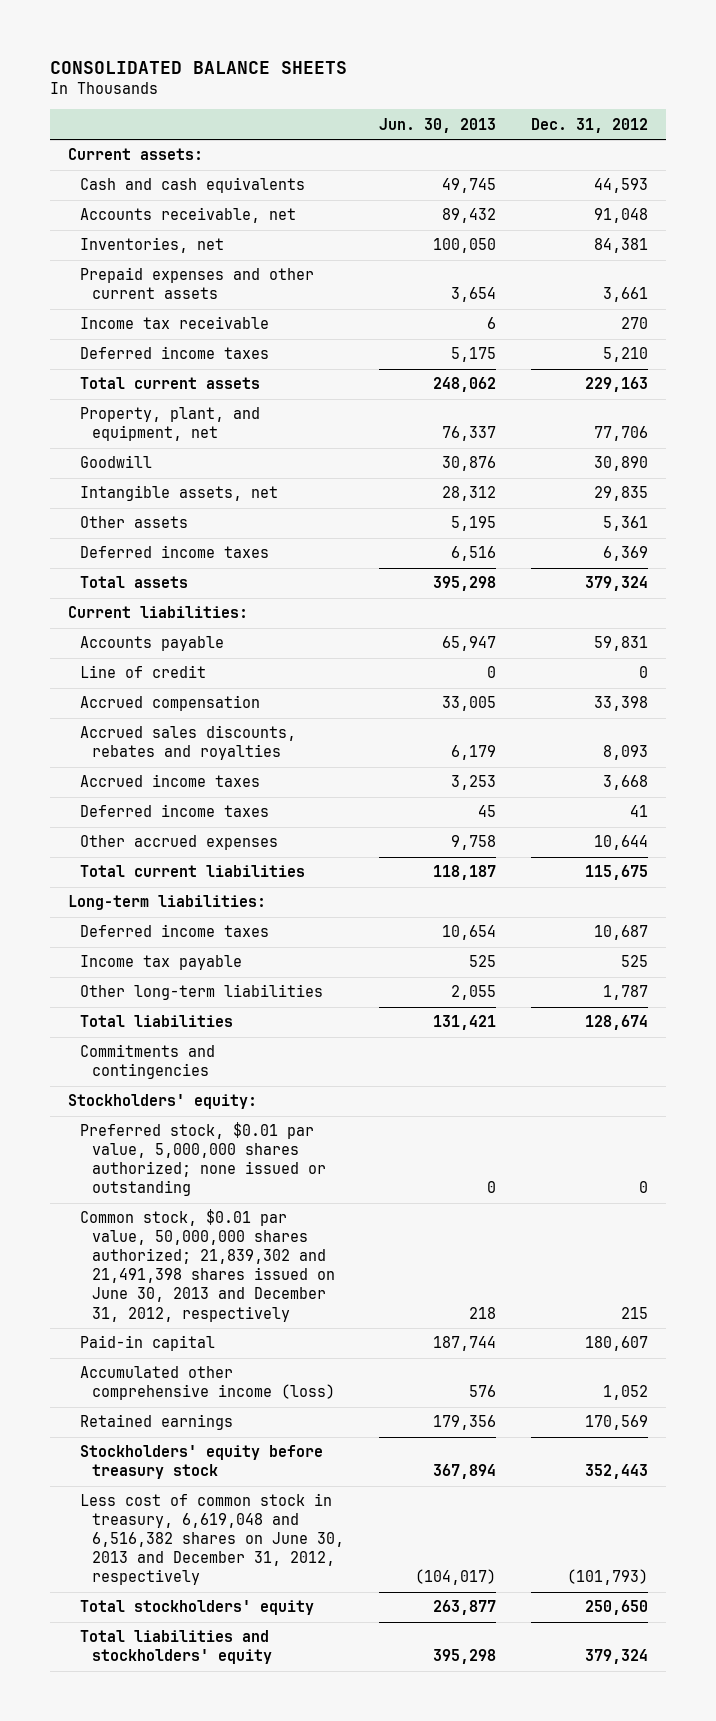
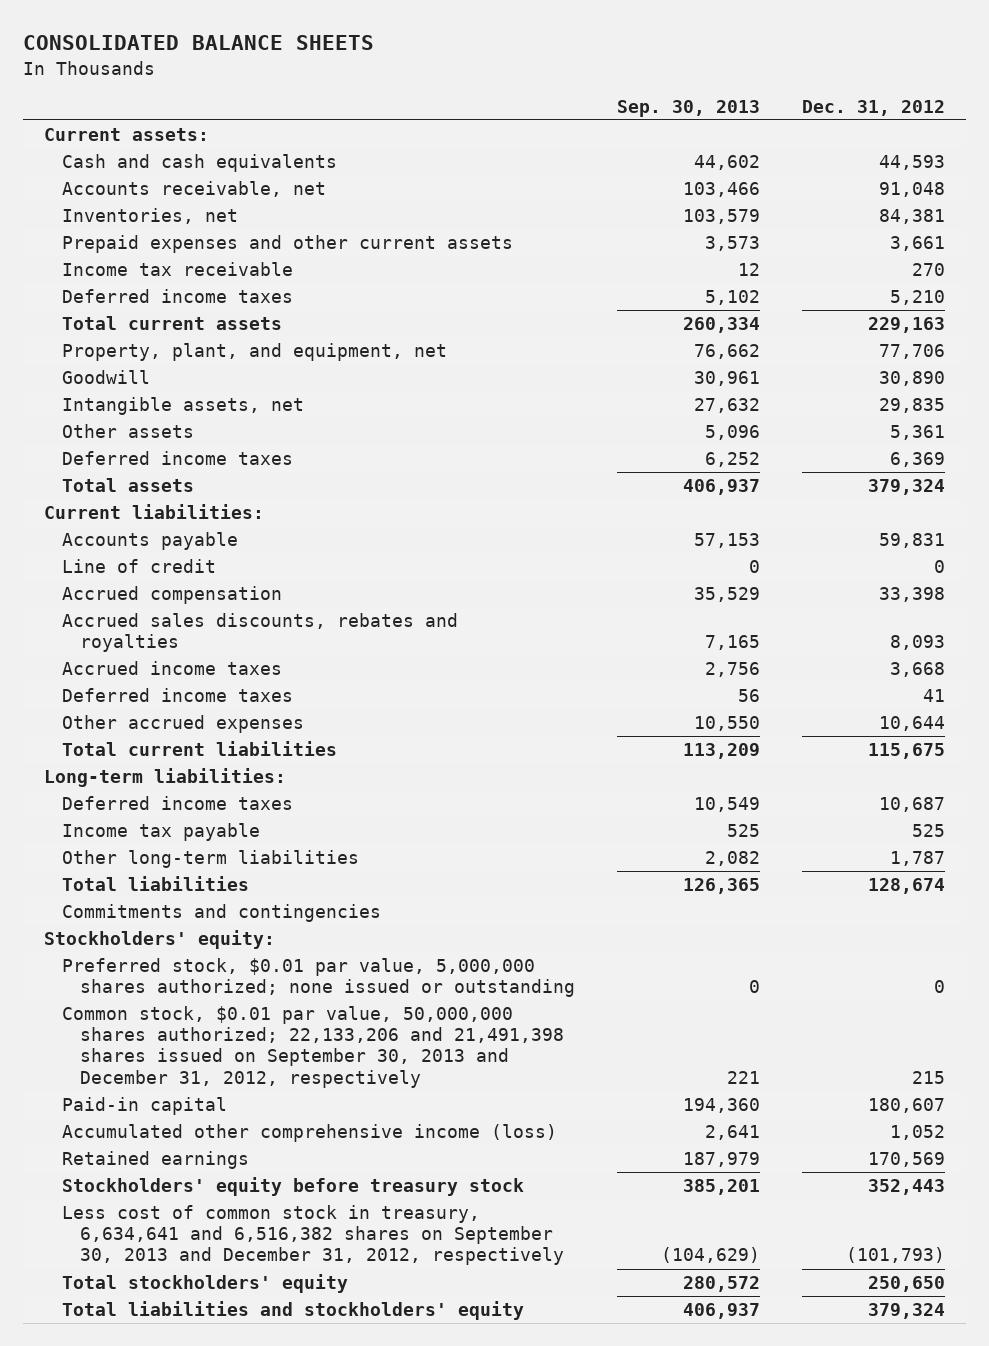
- | Jun. 30, 2013 | Dec. 31, 2012
+ | Sep. 30, 2013 | Dec. 31, 2012
- Common stock, $0.01 par value, 50,000,000 shares authorized; 21,839,302 and 21,491,398 shares issued on June 30, 2013 and December 31, 2012, respectively | 218 | 215
+ Common stock, $0.01 par value, 50,000,000 shares authorized; 22,133,206 and 21,491,398 shares issued on September 30, 2013 and December 31, 2012, respectively | 221 | 215
- Less cost of common stock in treasury, 6,619,048 and 6,516,382 shares on June 30, 2013 and December 31, 2012, respectively | (104,017) | (101,793)
+ Less cost of common stock in treasury, 6,634,641 and 6,516,382 shares on September 30, 2013 and December 31, 2012, respectively | (104,629) | (101,793)

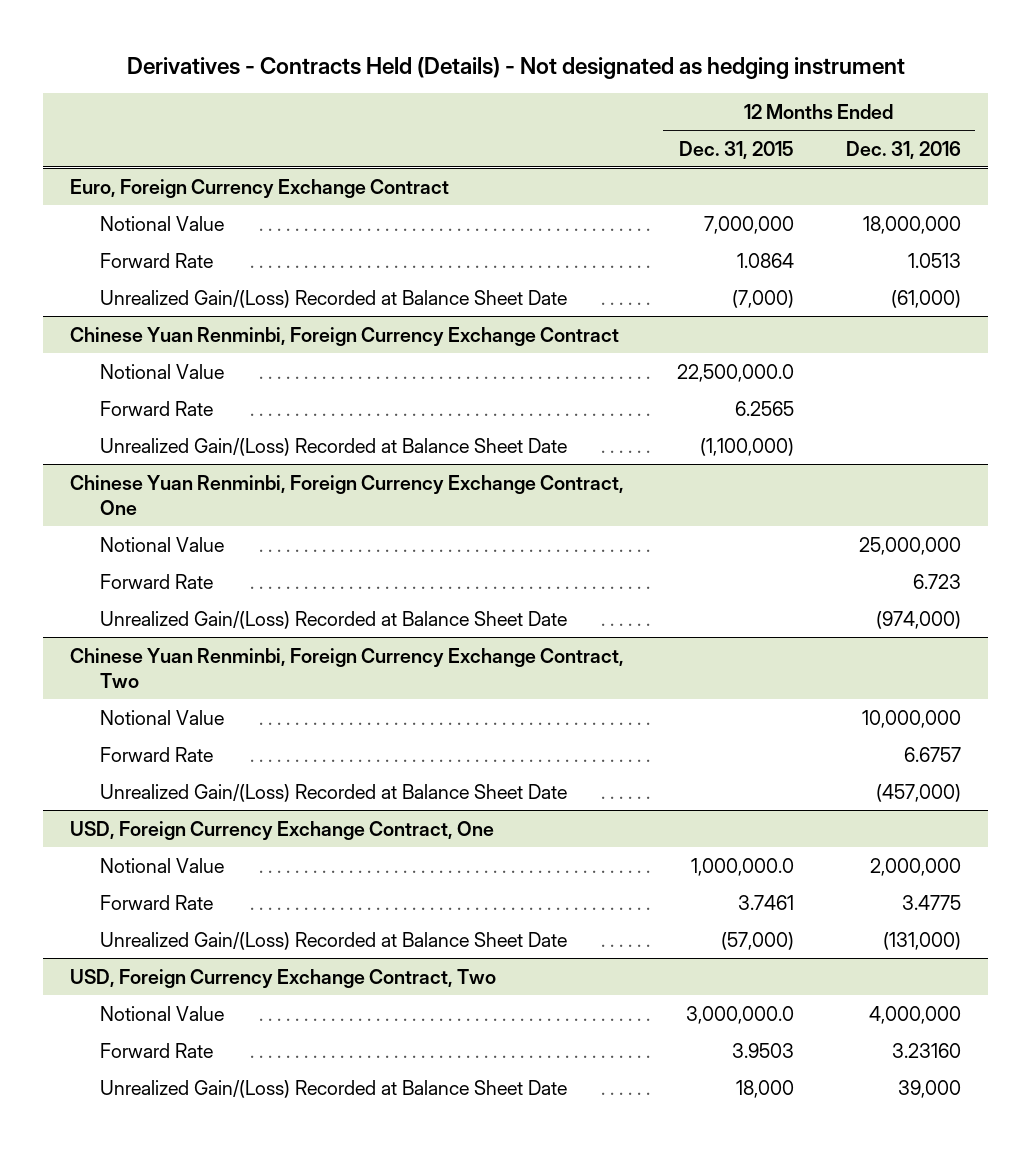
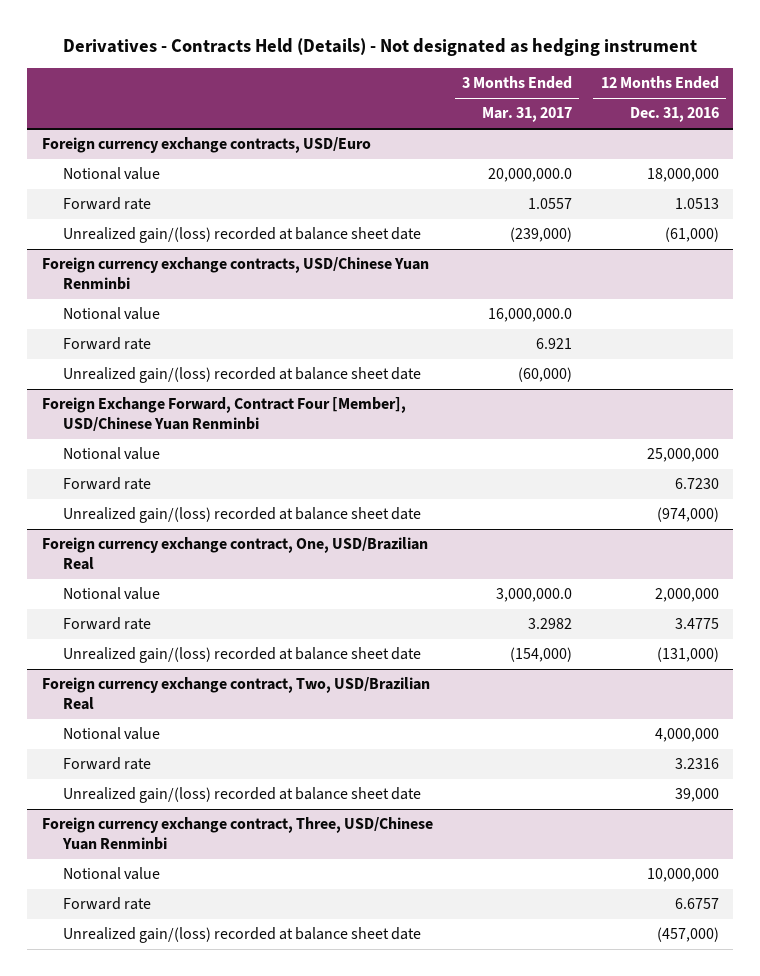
- | 12 Months Ended Dec. 31, 2015 | 12 Months Ended Dec. 31, 2016
+ | 3 Months Ended Mar. 31, 2017 | 12 Months Ended Dec. 31, 2016
- Euro, Foreign Currency Exchange Contract
- Notional Value | 7,000,000 | 18,000,000
- Forward Rate | 1.0864 | 1.0513
- Unrealized Gain/(Loss) Recorded at Balance Sheet Date | (7,000) | (61,000)
- Chinese Yuan Renminbi, Foreign Currency Exchange Contract
- Notional Value | 22,500,000.0 |
- Forward Rate | 6.2565 |
- Unrealized Gain/(Loss) Recorded at Balance Sheet Date | (1,100,000) |
- Chinese Yuan Renminbi, Foreign Currency Exchange Contract, One
- Notional Value | | 25,000,000
- Forward Rate | | 6.723
- Unrealized Gain/(Loss) Recorded at Balance Sheet Date | | (974,000)
- Chinese Yuan Renminbi, Foreign Currency Exchange Contract, Two
- Notional Value | | 10,000,000
- Forward Rate | | 6.6757
- Unrealized Gain/(Loss) Recorded at Balance Sheet Date | | (457,000)
- USD, Foreign Currency Exchange Contract, One
- Notional Value | 1,000,000.0 | 2,000,000
- Forward Rate | 3.7461 | 3.4775
- Unrealized Gain/(Loss) Recorded at Balance Sheet Date | (57,000) | (131,000)
- USD, Foreign Currency Exchange Contract, Two
- Notional Value | 3,000,000.0 | 4,000,000
- Forward Rate | 3.9503 | 3.23160
- Unrealized Gain/(Loss) Recorded at Balance Sheet Date | 18,000 | 39,000
+ Foreign currency exchange contracts, USD/Euro
+ Notional value | 20,000,000.0 | 18,000,000
+ Forward rate | 1.0557 | 1.0513
+ Unrealized gain/(loss) recorded at balance sheet date | (239,000) | (61,000)
+ Foreign currency exchange contracts, USD/Chinese Yuan Renminbi
+ Notional value | 16,000,000.0 |
+ Forward rate | 6.921 |
+ Unrealized gain/(loss) recorded at balance sheet date | (60,000) |
+ Foreign Exchange Forward, Contract Four [Member], USD/Chinese Yuan Renminbi
+ Notional value | | 25,000,000
+ Forward rate | | 6.7230
+ Unrealized gain/(loss) recorded at balance sheet date | | (974,000)
+ Foreign currency exchange contract, One, USD/Brazilian Real
+ Notional value | 3,000,000.0 | 2,000,000
+ Forward rate | 3.2982 | 3.4775
+ Unrealized gain/(loss) recorded at balance sheet date | (154,000) | (131,000)
+ Foreign currency exchange contract, Two, USD/Brazilian Real
+ Notional value | | 4,000,000
+ Forward rate | | 3.2316
+ Unrealized gain/(loss) recorded at balance sheet date | | 39,000
+ Foreign currency exchange contract, Three, USD/Chinese Yuan Renminbi
+ Notional value | | 10,000,000
+ Forward rate | | 6.6757
+ Unrealized gain/(loss) recorded at balance sheet date | | (457,000)

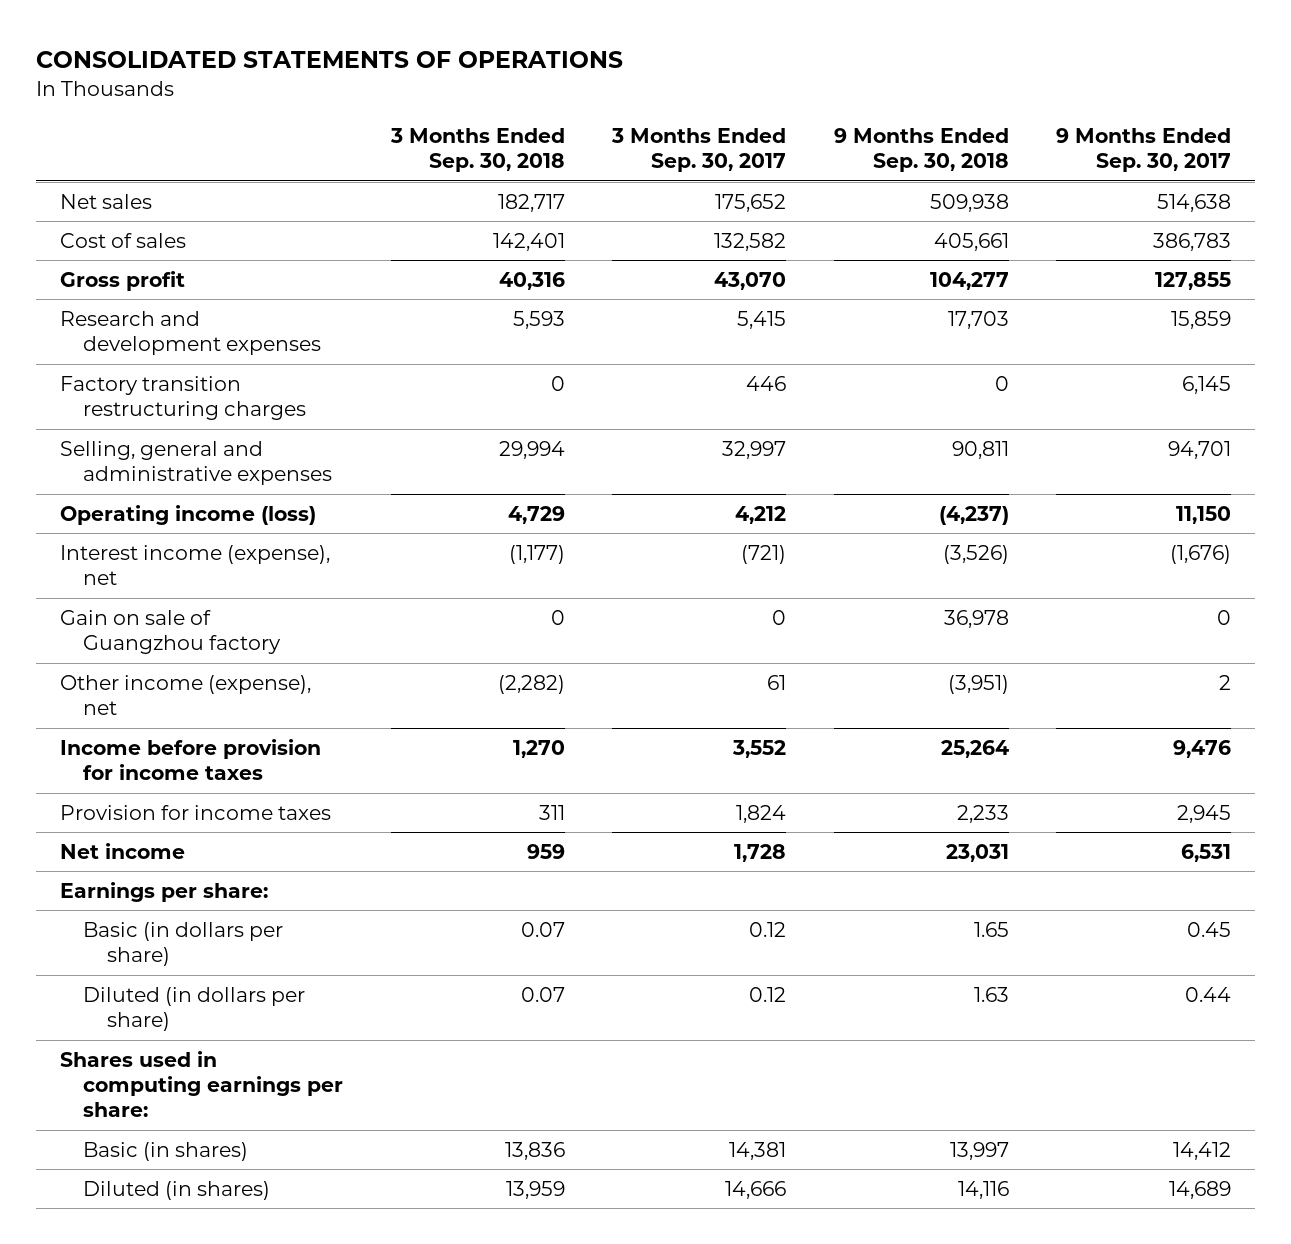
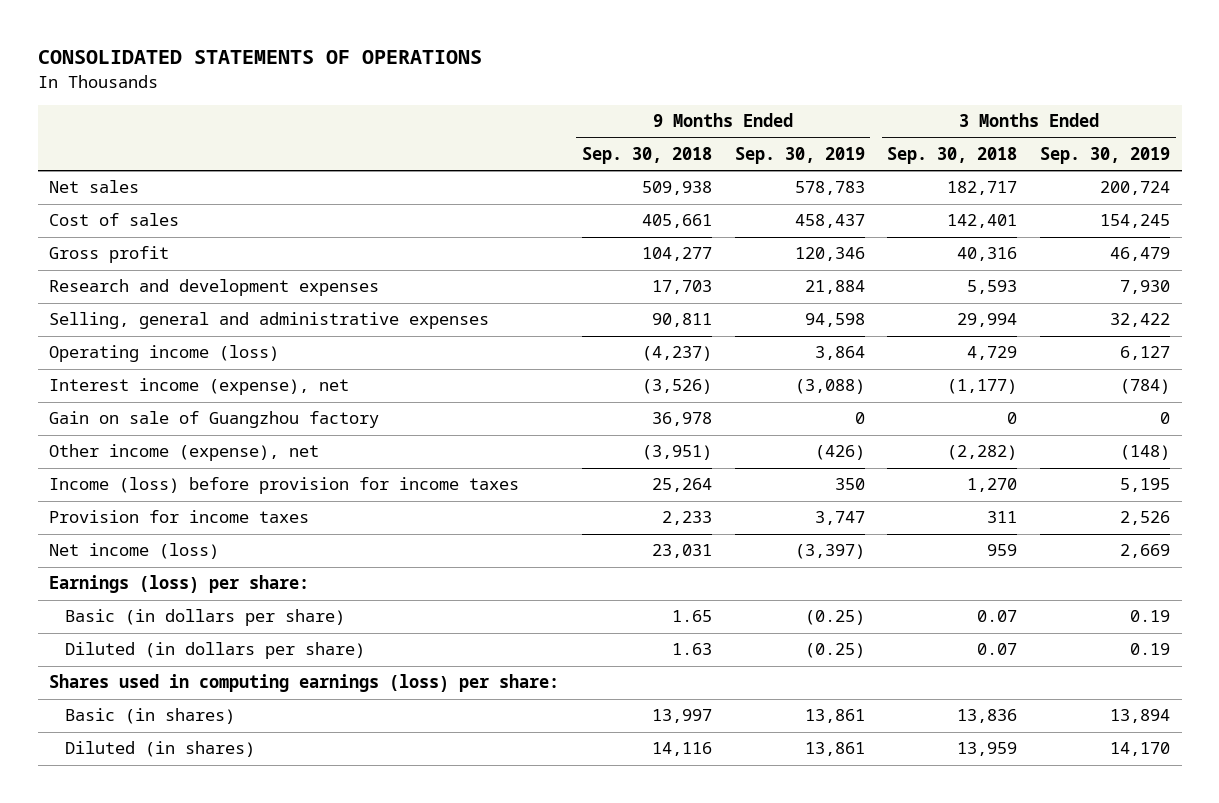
- | 3 Months Ended Sep. 30, 2018 | 3 Months Ended Sep. 30, 2017 | 9 Months Ended Sep. 30, 2018 | 9 Months Ended Sep. 30, 2017
+ | 9 Months Ended Sep. 30, 2018 | 9 Months Ended Sep. 30, 2019 | 3 Months Ended Sep. 30, 2018 | 3 Months Ended Sep. 30, 2019
- Factory transition restructuring charges | 0 | 446 | 0 | 6,145
- Income before provision for income taxes | 1,270 | 3,552 | 25,264 | 9,476
+ Income (loss) before provision for income taxes | 25,264 | 350 | 1,270 | 5,195
- Net income | 959 | 1,728 | 23,031 | 6,531
- Earnings per share:
+ Net income (loss) | 23,031 | (3,397) | 959 | 2,669
+ Earnings (loss) per share:
- Shares used in computing earnings per share:
+ Shares used in computing earnings (loss) per share:

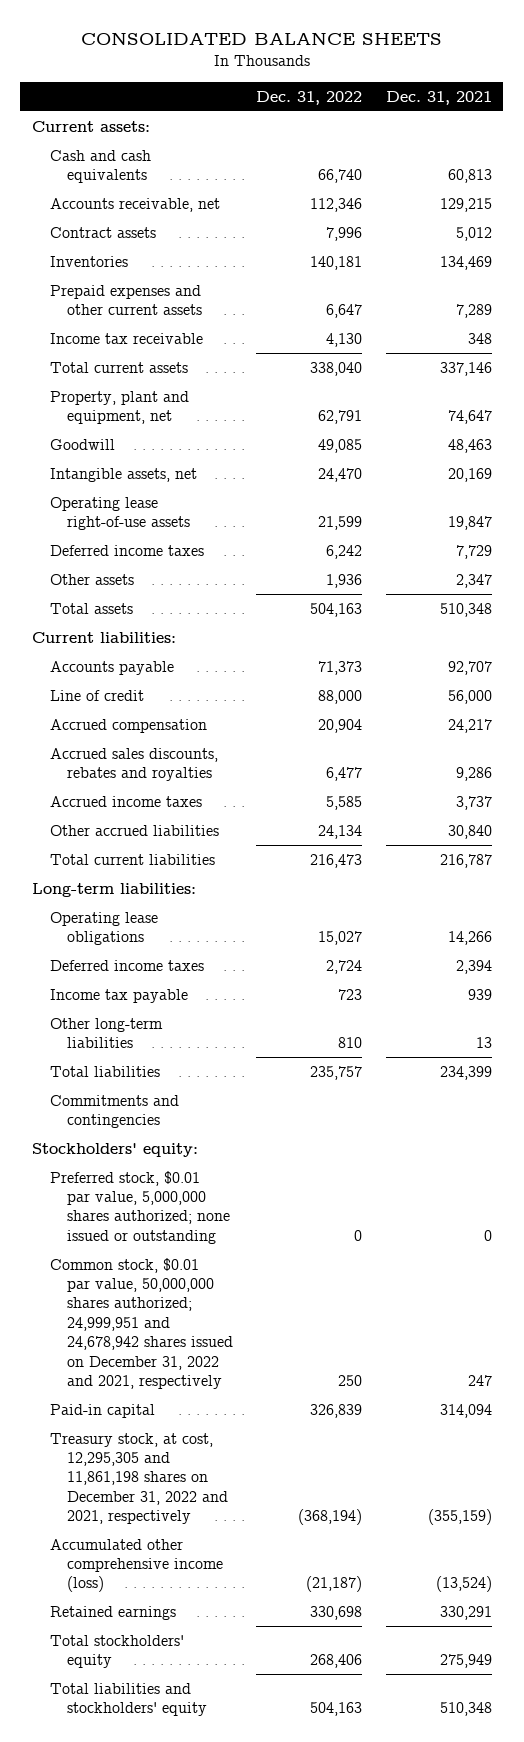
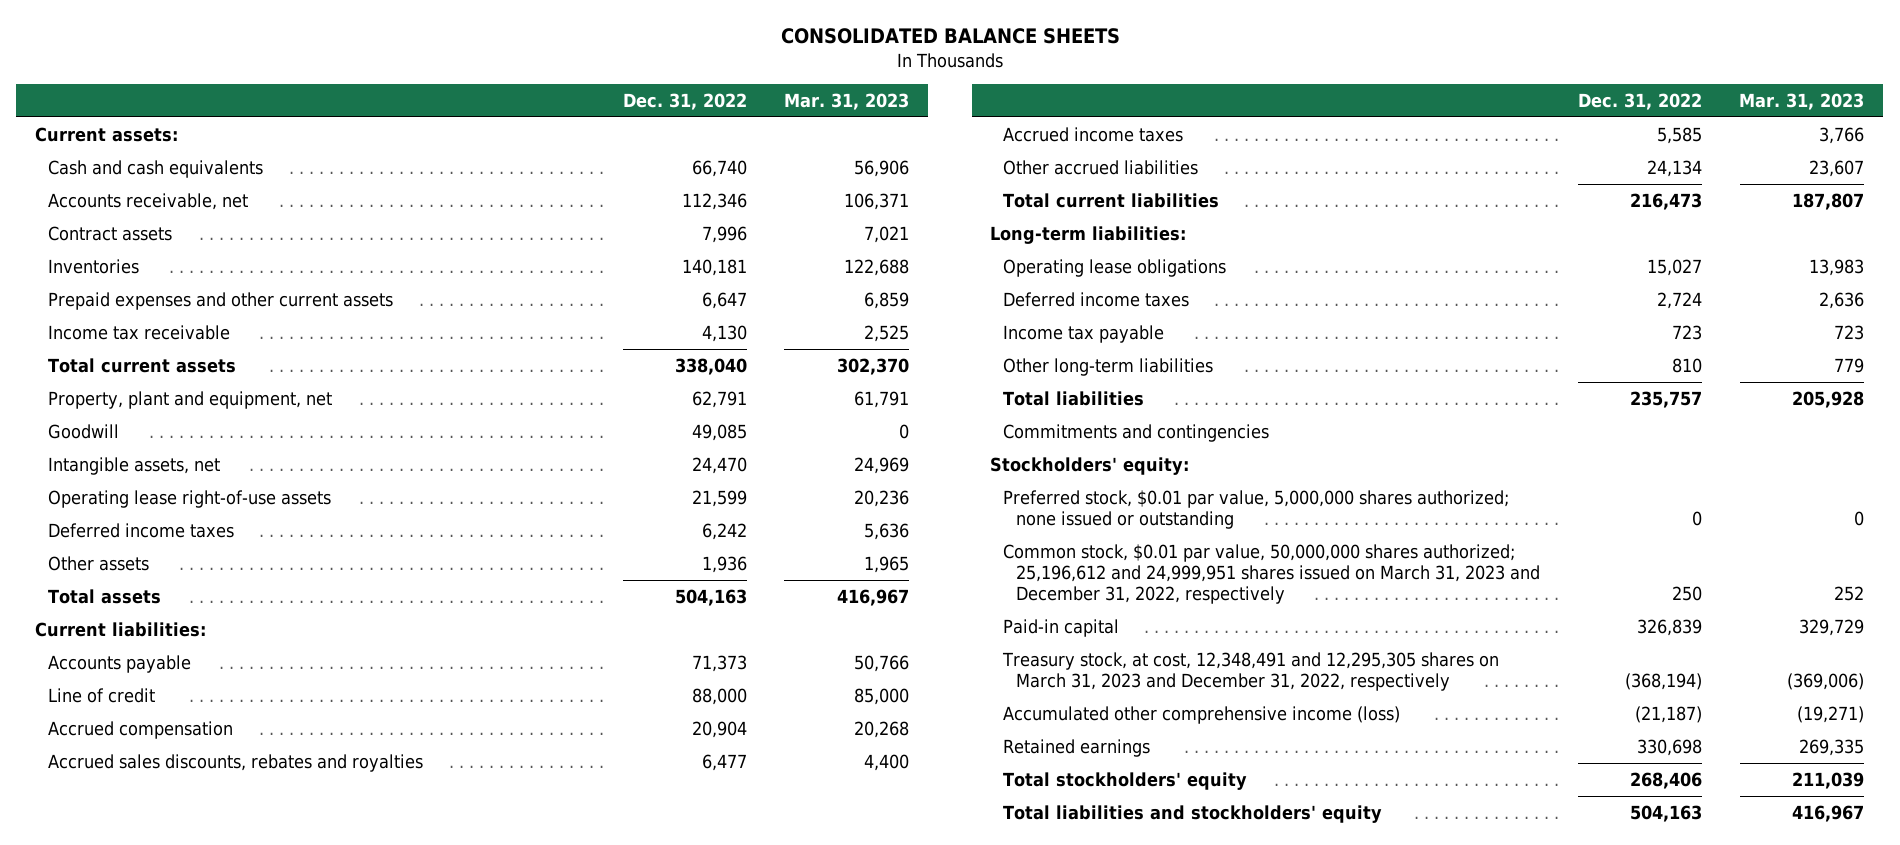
- | Dec. 31, 2022 | Dec. 31, 2021
+ | Dec. 31, 2022 | Mar. 31, 2023
- Common stock, $0.01 par value, 50,000,000 shares authorized; 24,999,951 and 24,678,942 shares issued on December 31, 2022 and 2021, respectively | 250 | 247
+ Common stock, $0.01 par value, 50,000,000 shares authorized; 25,196,612 and 24,999,951 shares issued on March 31, 2023 and December 31, 2022, respectively | 250 | 252
- Treasury stock, at cost, 12,295,305 and 11,861,198 shares on December 31, 2022 and 2021, respectively | (368,194) | (355,159)
+ Treasury stock, at cost, 12,348,491 and 12,295,305 shares on March 31, 2023 and December 31, 2022, respectively | (368,194) | (369,006)

